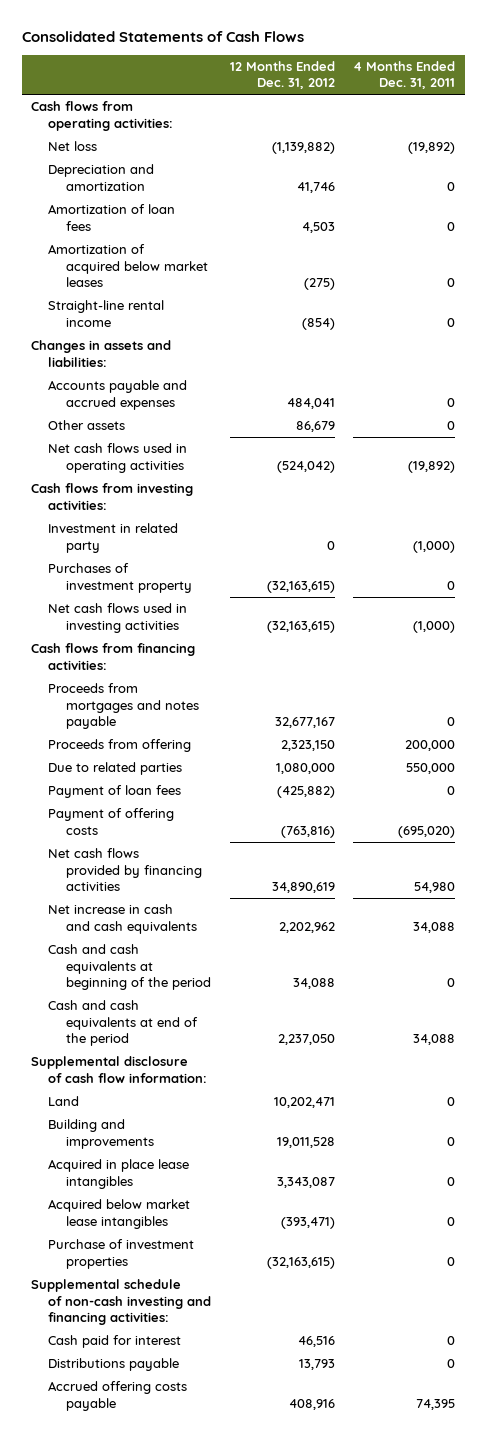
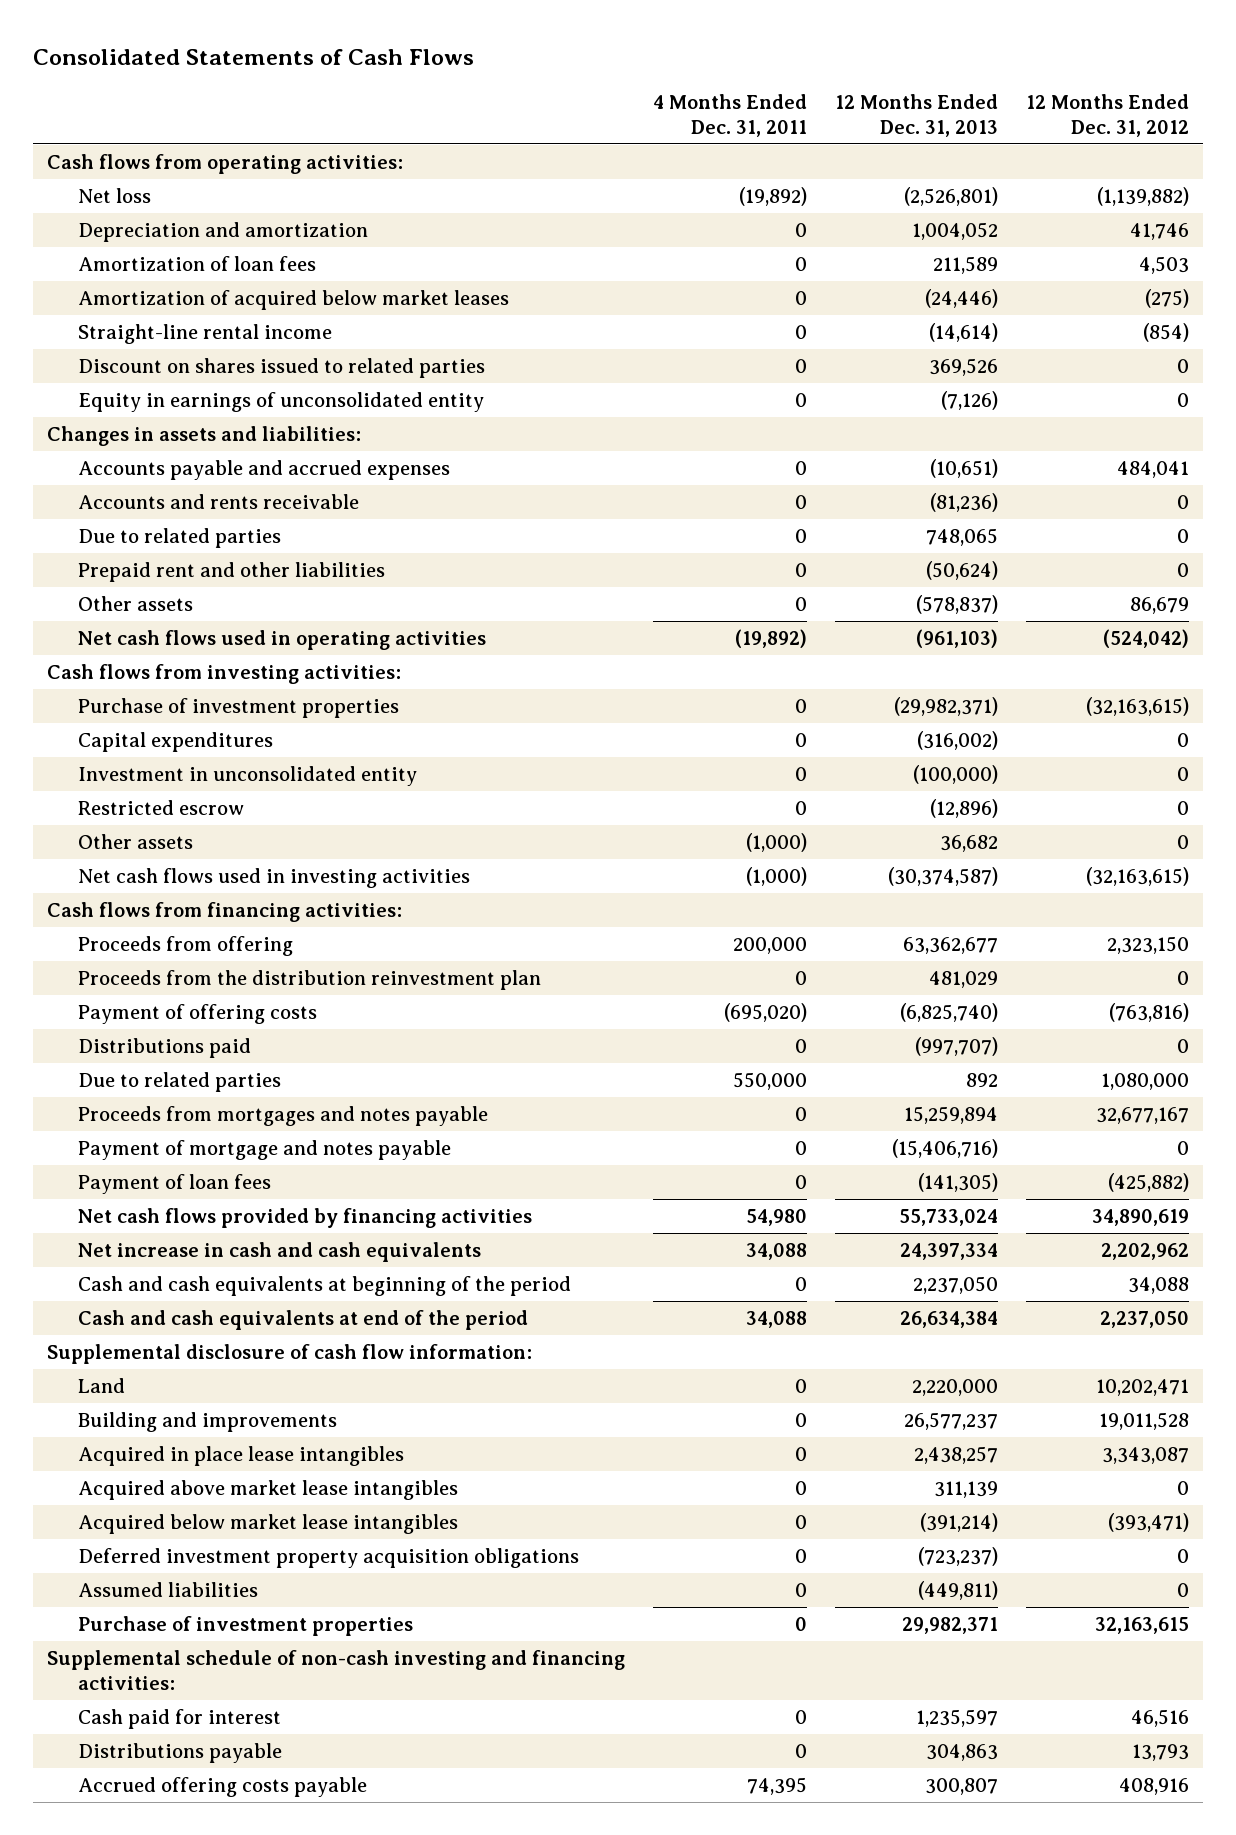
- | 12 Months Ended Dec. 31, 2012 | 4 Months Ended Dec. 31, 2011
+ | 4 Months Ended Dec. 31, 2011 | 12 Months Ended Dec. 31, 2013 | 12 Months Ended Dec. 31, 2012
+ Discount on shares issued to related parties | 0 | 369,526 | 0
+ Equity in earnings of unconsolidated entity | 0 | (7,126) | 0
+ Accounts and rents receivable | 0 | (81,236) | 0
+ Due to related parties | 0 | 748,065 | 0
+ Prepaid rent and other liabilities | 0 | (50,624) | 0
- Investment in related party | 0 | (1,000)
- Purchases of investment property | (32,163,615) | 0
moved up: Purchase of investment properties | 0 | (29,982,371) | (32,163,615)
+ Capital expenditures | 0 | (316,002) | 0
+ Investment in unconsolidated entity | 0 | (100,000) | 0
+ Restricted escrow | 0 | (12,896) | 0
+ Other assets | (1,000) | 36,682 | 0
+ Proceeds from the distribution reinvestment plan | 0 | 481,029 | 0
moved up: Payment of offering costs | (695,020) | (6,825,740) | (763,816)
+ Distributions paid | 0 | (997,707) | 0
moved down: Proceeds from mortgages and notes payable | 0 | 15,259,894 | 32,677,167
+ Payment of mortgage and notes payable | 0 | (15,406,716) | 0
+ Acquired above market lease intangibles | 0 | 311,139 | 0
+ Deferred investment property acquisition obligations | 0 | (723,237) | 0
+ Assumed liabilities | 0 | (449,811) | 0
+ Purchase of investment properties | 0 | 29,982,371 | 32,163,615

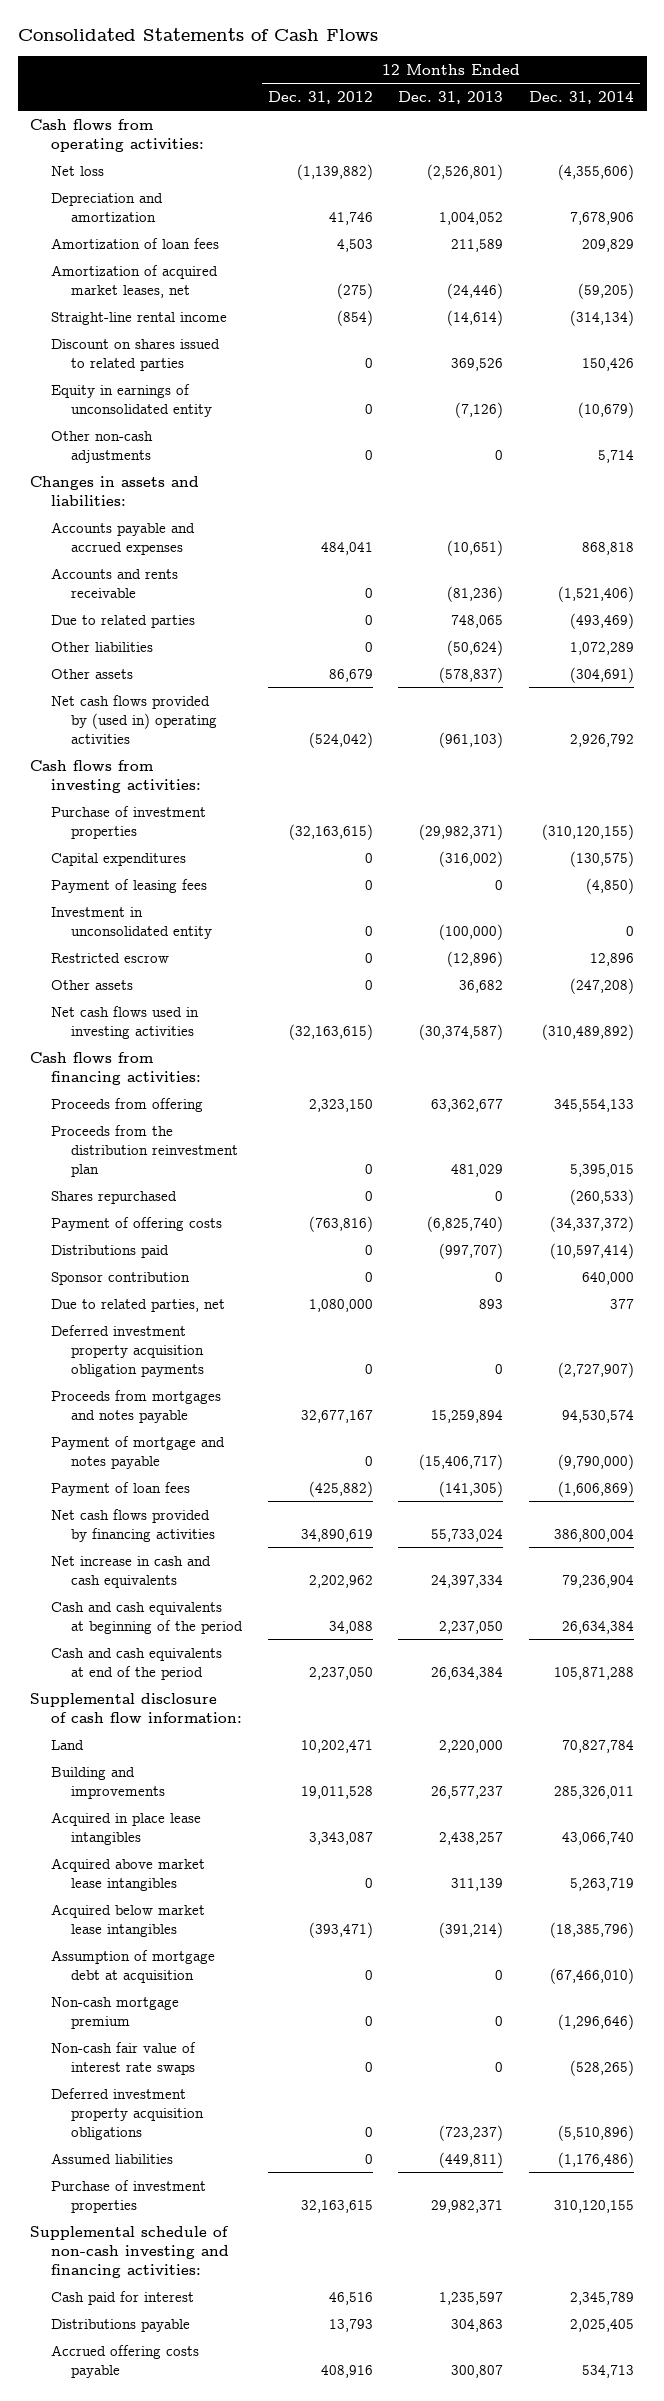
- | 4 Months Ended Dec. 31, 2011 | 12 Months Ended Dec. 31, 2013 | 12 Months Ended Dec. 31, 2012
+ | 12 Months Ended Dec. 31, 2012 | 12 Months Ended Dec. 31, 2013 | 12 Months Ended Dec. 31, 2014
- Amortization of acquired below market leases | 0 | (24,446) | (275)
+ Amortization of acquired market leases, net | (275) | (24,446) | (59,205)
+ Other non-cash adjustments | 0 | 0 | 5,714
- Prepaid rent and other liabilities | 0 | (50,624) | 0
+ Other liabilities | 0 | (50,624) | 1,072,289
- Net cash flows used in operating activities | (19,892) | (961,103) | (524,042)
+ Net cash flows provided by (used in) operating activities | (524,042) | (961,103) | 2,926,792
+ Payment of leasing fees | 0 | 0 | (4,850)
+ Shares repurchased | 0 | 0 | (260,533)
- Due to related parties | 550,000 | 892 | 1,080,000
+ Sponsor contribution | 0 | 0 | 640,000
+ Due to related parties, net | 1,080,000 | 893 | 377
+ Deferred investment property acquisition obligation payments | 0 | 0 | (2,727,907)
- Payment of mortgage and notes payable | 0 | (15,406,716) | 0
+ Payment of mortgage and notes payable | 0 | (15,406,717) | (9,790,000)
+ Assumption of mortgage debt at acquisition | 0 | 0 | (67,466,010)
+ Non-cash mortgage premium | 0 | 0 | (1,296,646)
+ Non-cash fair value of interest rate swaps | 0 | 0 | (528,265)

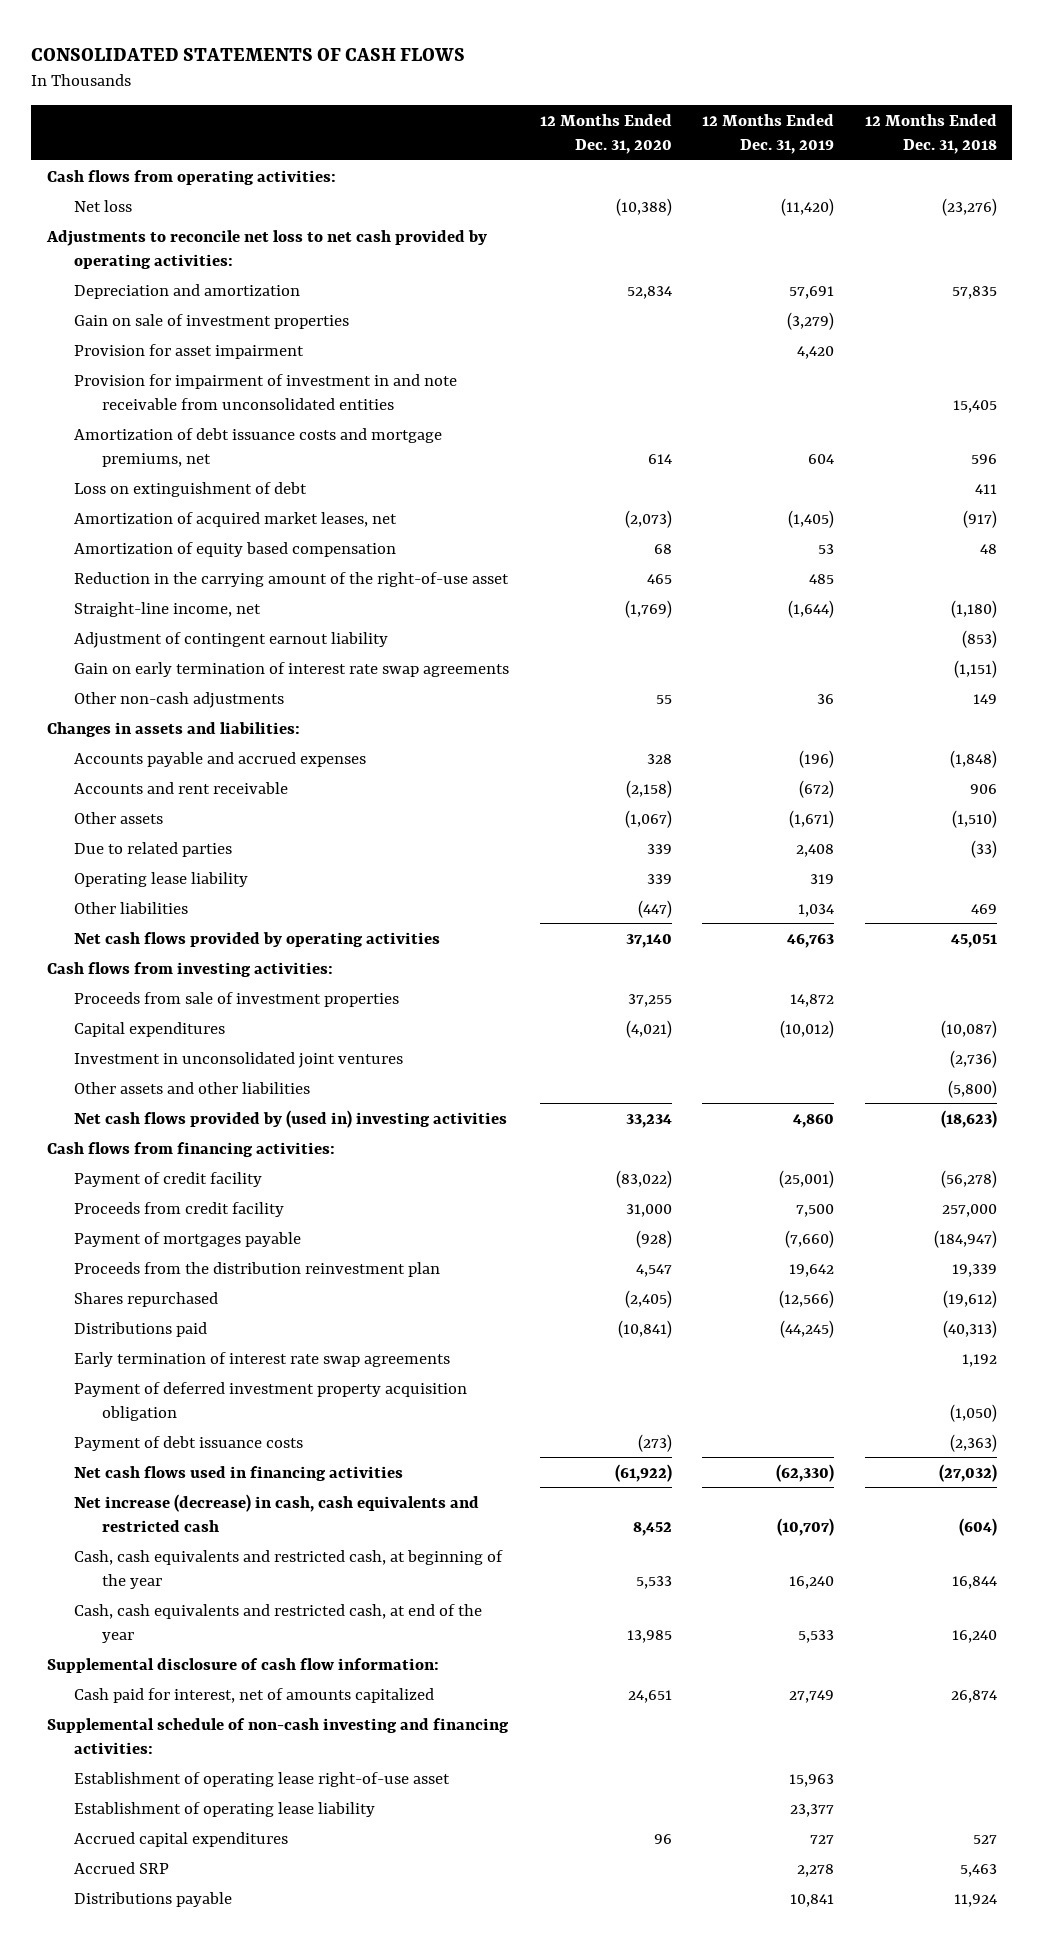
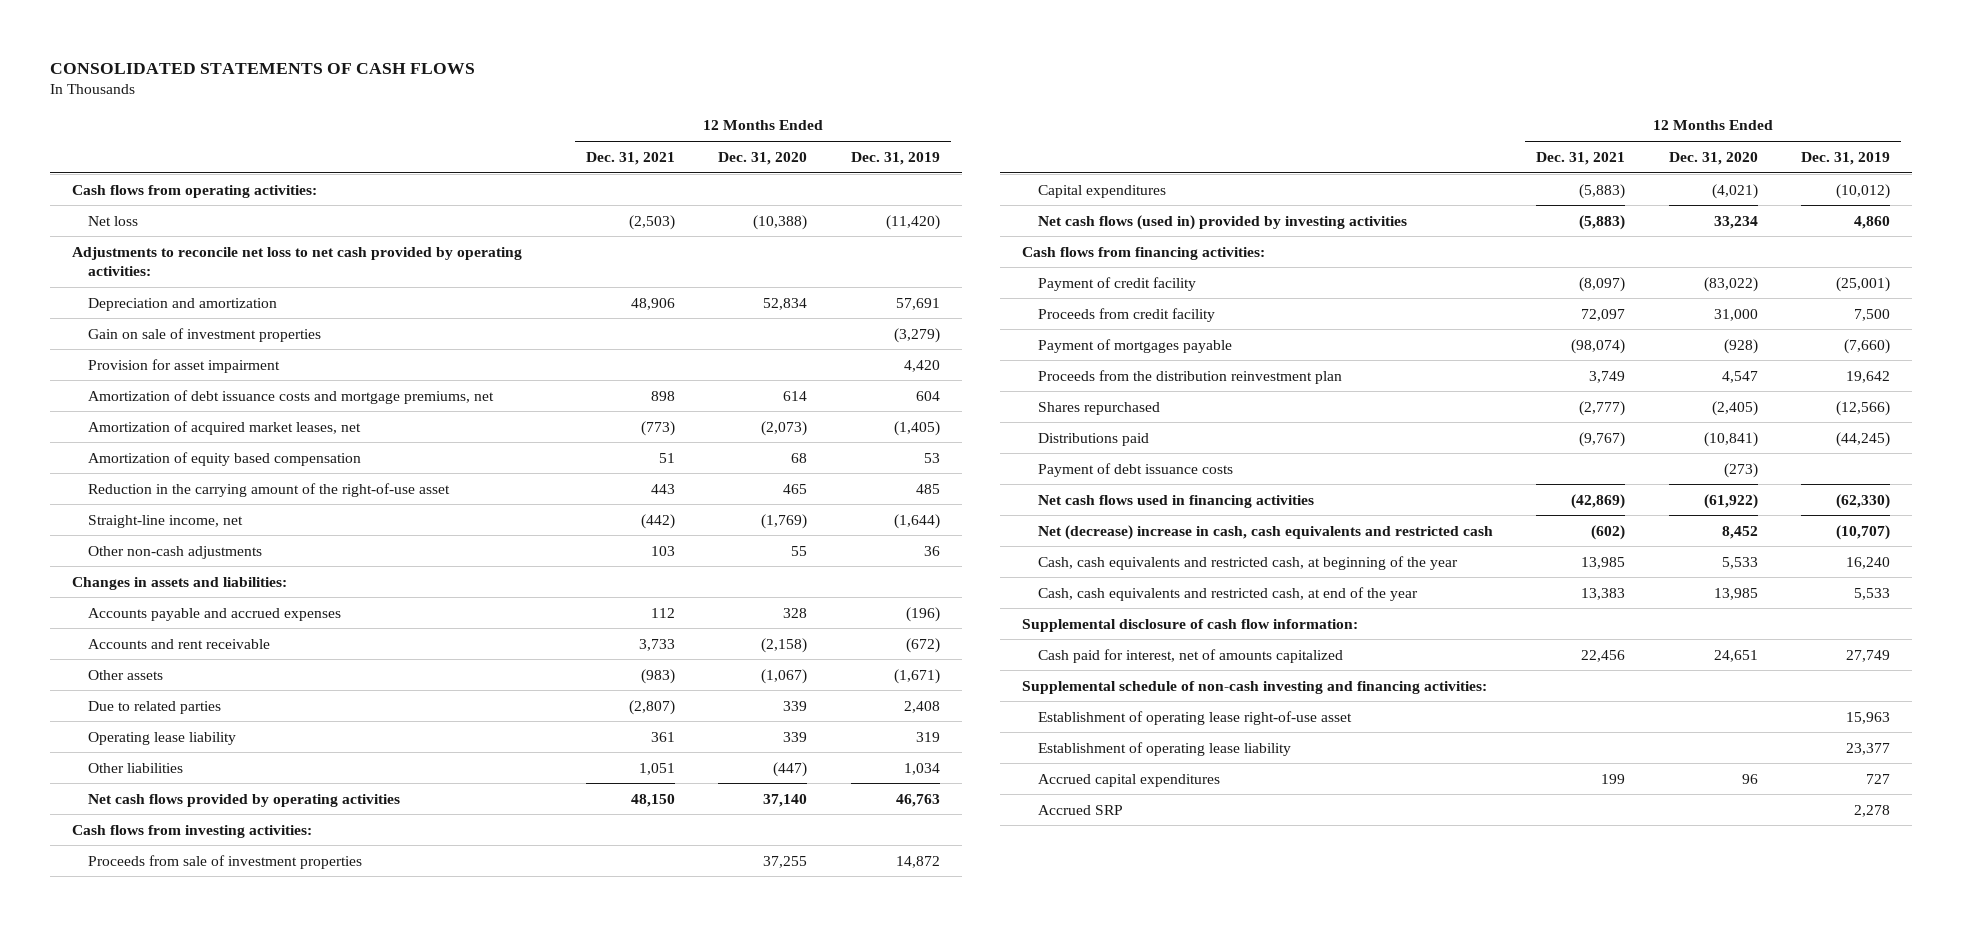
- | 12 Months Ended Dec. 31, 2020 | 12 Months Ended Dec. 31, 2019 | 12 Months Ended Dec. 31, 2018
+ | 12 Months Ended Dec. 31, 2021 | 12 Months Ended Dec. 31, 2020 | 12 Months Ended Dec. 31, 2019
- Provision for impairment of investment in and note receivable from unconsolidated entities | | | 15,405
- Loss on extinguishment of debt | | | 411
- Adjustment of contingent earnout liability | | | (853)
- Gain on early termination of interest rate swap agreements | | | (1,151)
- Investment in unconsolidated joint ventures | | | (2,736)
- Other assets and other liabilities | | | (5,800)
- Net cash flows provided by (used in) investing activities | 33,234 | 4,860 | (18,623)
+ Net cash flows (used in) provided by investing activities | (5,883) | 33,234 | 4,860
- Early termination of interest rate swap agreements | | | 1,192
- Payment of deferred investment property acquisition obligation | | | (1,050)
- Net increase (decrease) in cash, cash equivalents and restricted cash | 8,452 | (10,707) | (604)
+ Net (decrease) increase in cash, cash equivalents and restricted cash | (602) | 8,452 | (10,707)
- Distributions payable | | 10,841 | 11,924

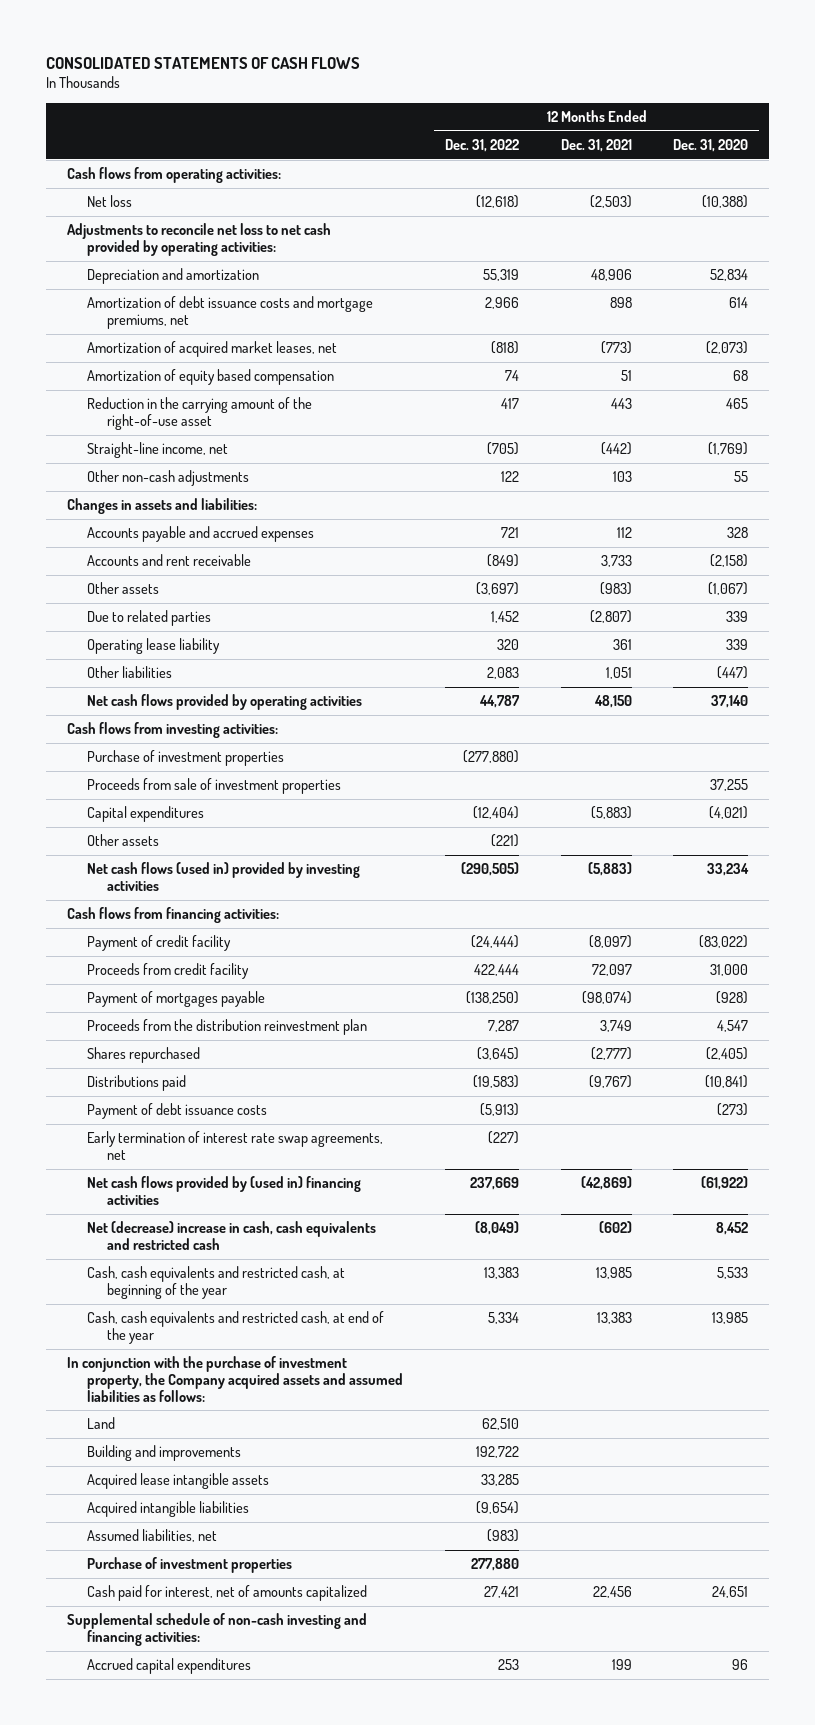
- | 12 Months Ended Dec. 31, 2021 | 12 Months Ended Dec. 31, 2020 | 12 Months Ended Dec. 31, 2019
+ | 12 Months Ended Dec. 31, 2022 | 12 Months Ended Dec. 31, 2021 | 12 Months Ended Dec. 31, 2020
- Gain on sale of investment properties | | | (3,279)
- Provision for asset impairment | | | 4,420
+ Purchase of investment properties | (277,880) | |
+ Other assets | (221) | |
- Net cash flows used in financing activities | (42,869) | (61,922) | (62,330)
+ Early termination of interest rate swap agreements, net | (227) | |
+ Net cash flows provided by (used in) financing activities | 237,669 | (42,869) | (61,922)
- Supplemental disclosure of cash flow information:
+ In conjunction with the purchase of investment property, the Company acquired assets and assumed liabilities as follows:
+ Land | 62,510 | |
+ Building and improvements | 192,722 | |
+ Acquired lease intangible assets | 33,285 | |
+ Acquired intangible liabilities | (9,654) | |
+ Assumed liabilities, net | (983) | |
+ Purchase of investment properties | 277,880 | |
- Establishment of operating lease right-of-use asset | | | 15,963
- Establishment of operating lease liability | | | 23,377
- Accrued SRP | | | 2,278

